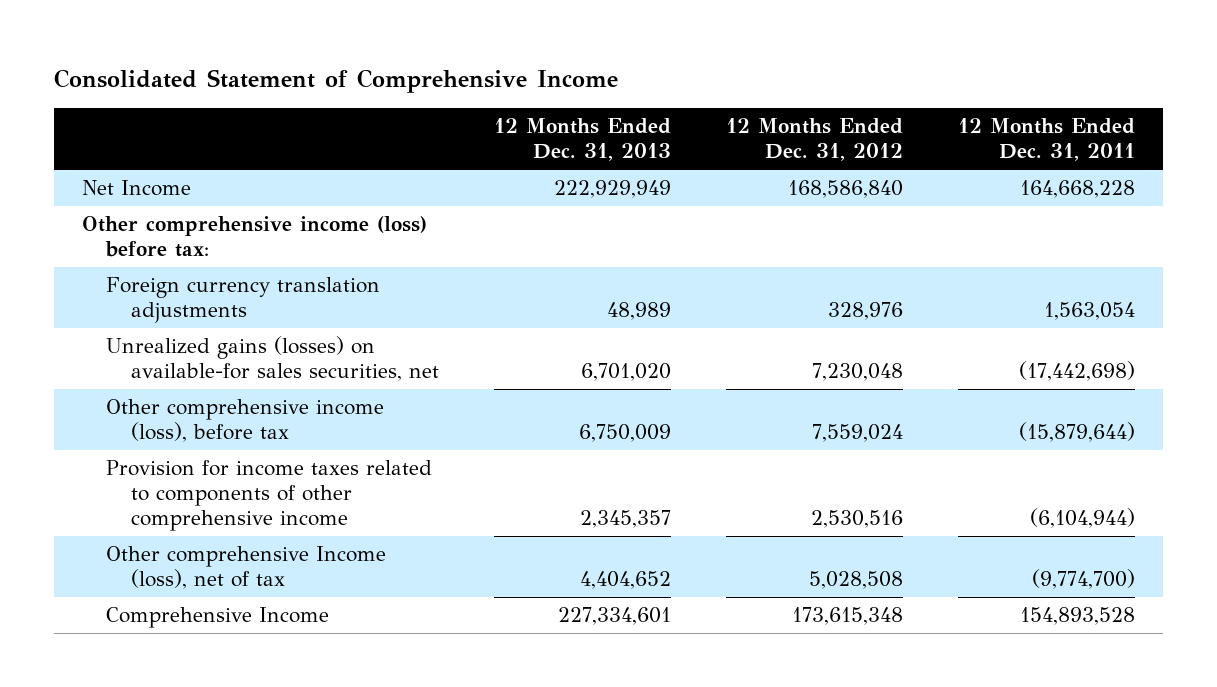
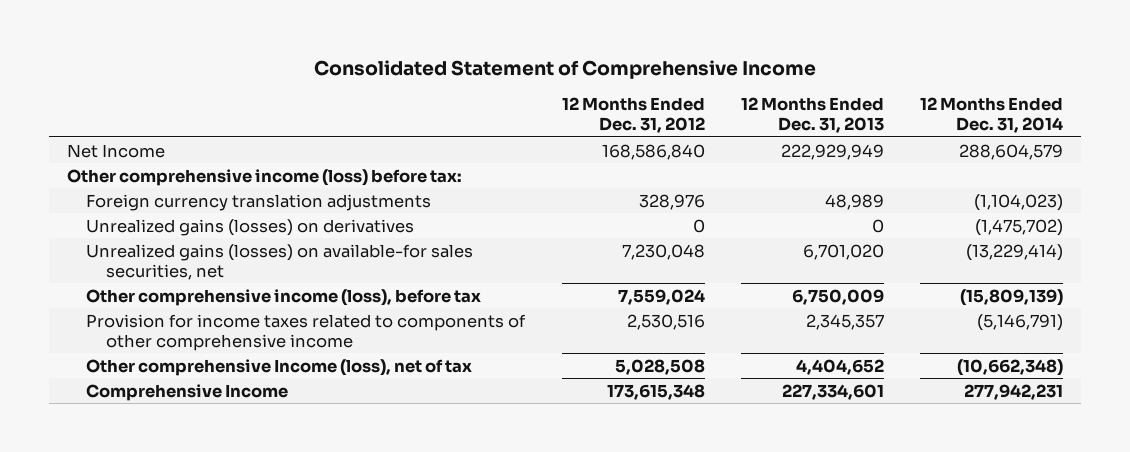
- | 12 Months Ended Dec. 31, 2013 | 12 Months Ended Dec. 31, 2012 | 12 Months Ended Dec. 31, 2011
+ | 12 Months Ended Dec. 31, 2012 | 12 Months Ended Dec. 31, 2013 | 12 Months Ended Dec. 31, 2014
+ Unrealized gains (losses) on derivatives | 0 | 0 | (1,475,702)

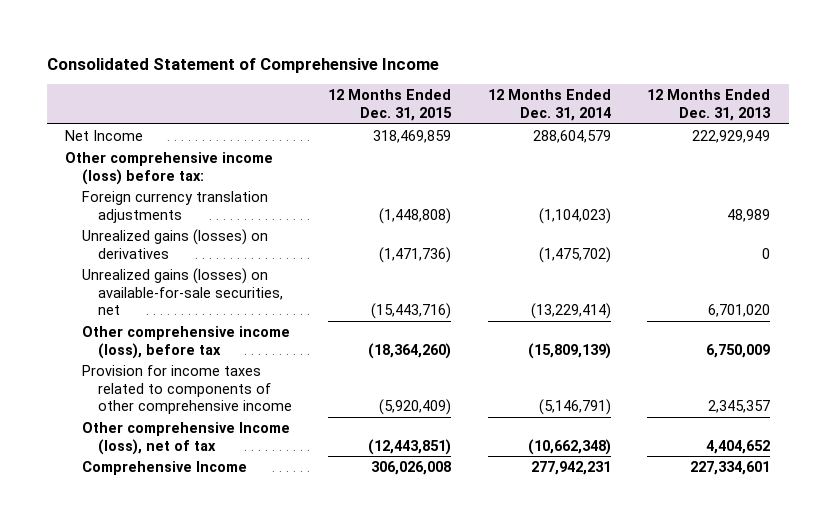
- | 12 Months Ended Dec. 31, 2012 | 12 Months Ended Dec. 31, 2013 | 12 Months Ended Dec. 31, 2014
+ | 12 Months Ended Dec. 31, 2015 | 12 Months Ended Dec. 31, 2014 | 12 Months Ended Dec. 31, 2013
- Unrealized gains (losses) on available-for sales securities, net | 7,230,048 | 6,701,020 | (13,229,414)
+ Unrealized gains (losses) on available-for-sale securities, net | (15,443,716) | (13,229,414) | 6,701,020

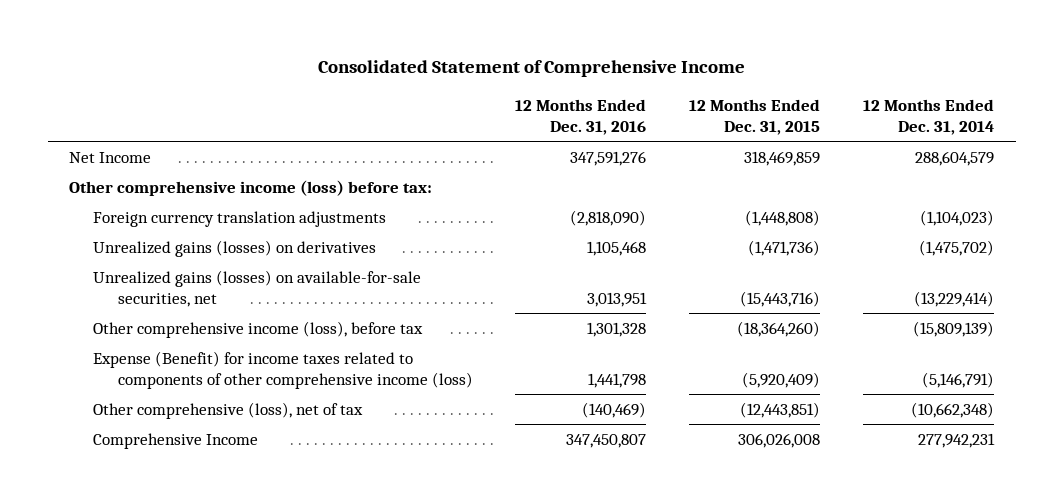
- | 12 Months Ended Dec. 31, 2015 | 12 Months Ended Dec. 31, 2014 | 12 Months Ended Dec. 31, 2013
+ | 12 Months Ended Dec. 31, 2016 | 12 Months Ended Dec. 31, 2015 | 12 Months Ended Dec. 31, 2014
- Provision for income taxes related to components of other comprehensive income | (5,920,409) | (5,146,791) | 2,345,357
- Other comprehensive Income (loss), net of tax | (12,443,851) | (10,662,348) | 4,404,652
+ Expense (Benefit) for income taxes related to components of other comprehensive income (loss) | 1,441,798 | (5,920,409) | (5,146,791)
+ Other comprehensive (loss), net of tax | (140,469) | (12,443,851) | (10,662,348)

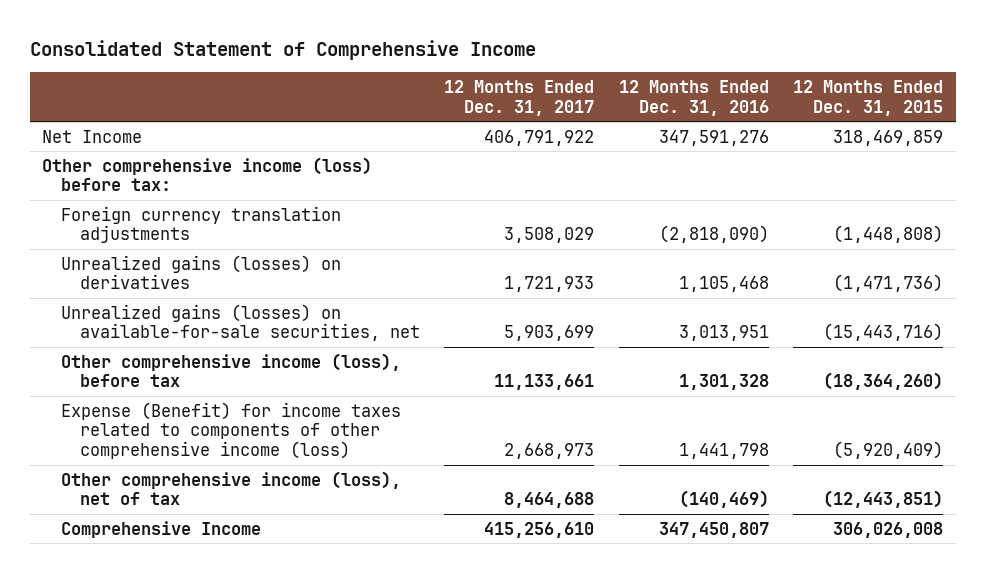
- | 12 Months Ended Dec. 31, 2016 | 12 Months Ended Dec. 31, 2015 | 12 Months Ended Dec. 31, 2014
+ | 12 Months Ended Dec. 31, 2017 | 12 Months Ended Dec. 31, 2016 | 12 Months Ended Dec. 31, 2015
- Other comprehensive (loss), net of tax | (140,469) | (12,443,851) | (10,662,348)
+ Other comprehensive income (loss), net of tax | 8,464,688 | (140,469) | (12,443,851)

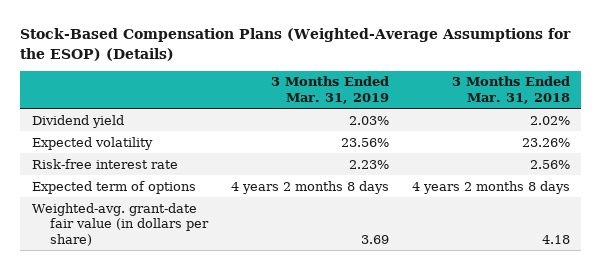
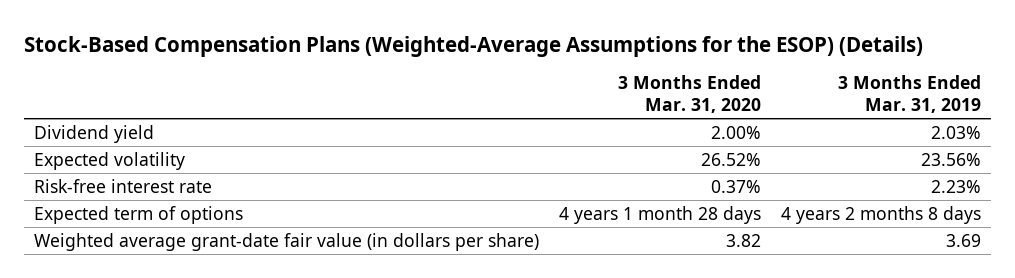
- | 3 Months Ended Mar. 31, 2019 | 3 Months Ended Mar. 31, 2018
+ | 3 Months Ended Mar. 31, 2020 | 3 Months Ended Mar. 31, 2019
- Weighted-avg. grant-date fair value (in dollars per share) | 3.69 | 4.18
+ Weighted average grant-date fair value (in dollars per share) | 3.82 | 3.69

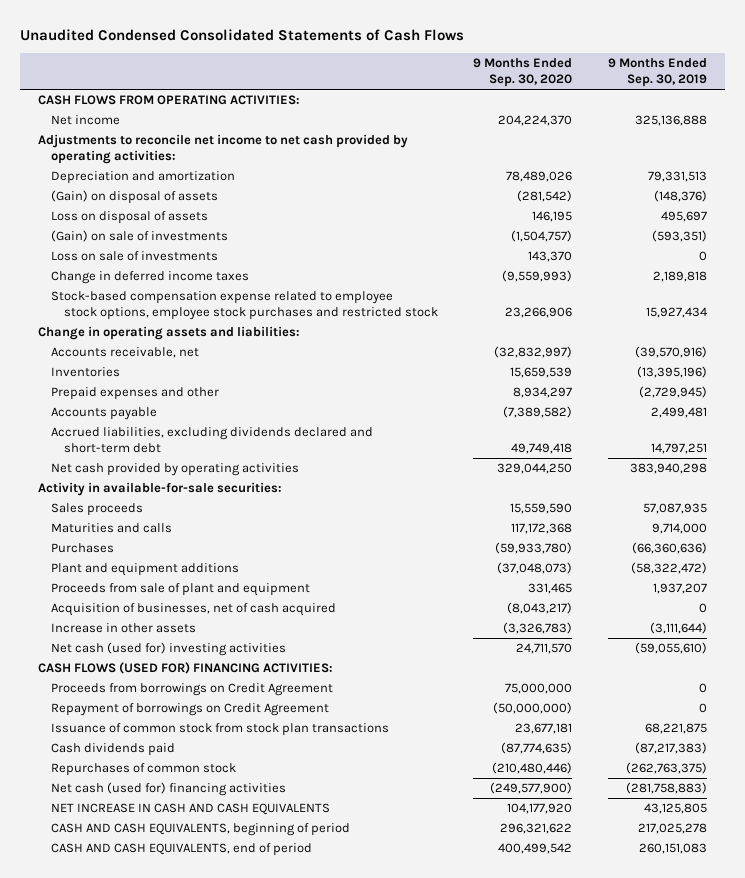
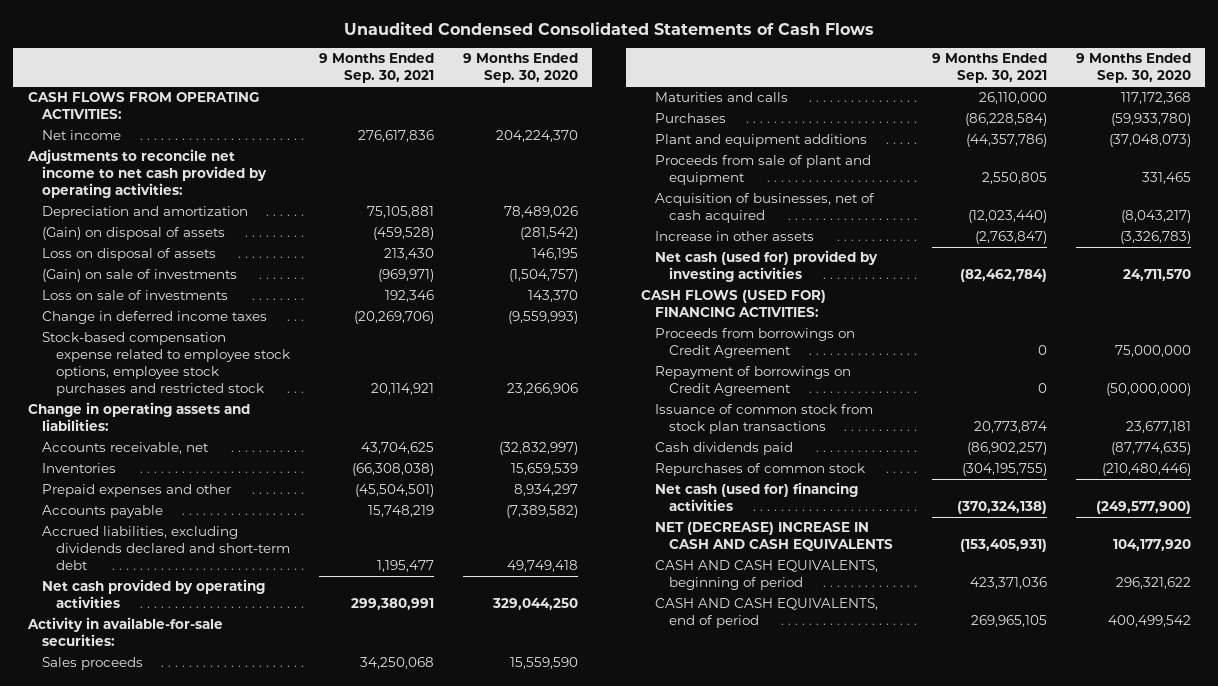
- | 9 Months Ended Sep. 30, 2020 | 9 Months Ended Sep. 30, 2019
+ | 9 Months Ended Sep. 30, 2021 | 9 Months Ended Sep. 30, 2020
- Net cash (used for) investing activities | 24,711,570 | (59,055,610)
+ Net cash (used for) provided by investing activities | (82,462,784) | 24,711,570
- NET INCREASE IN CASH AND CASH EQUIVALENTS | 104,177,920 | 43,125,805
+ NET (DECREASE) INCREASE IN CASH AND CASH EQUIVALENTS | (153,405,931) | 104,177,920

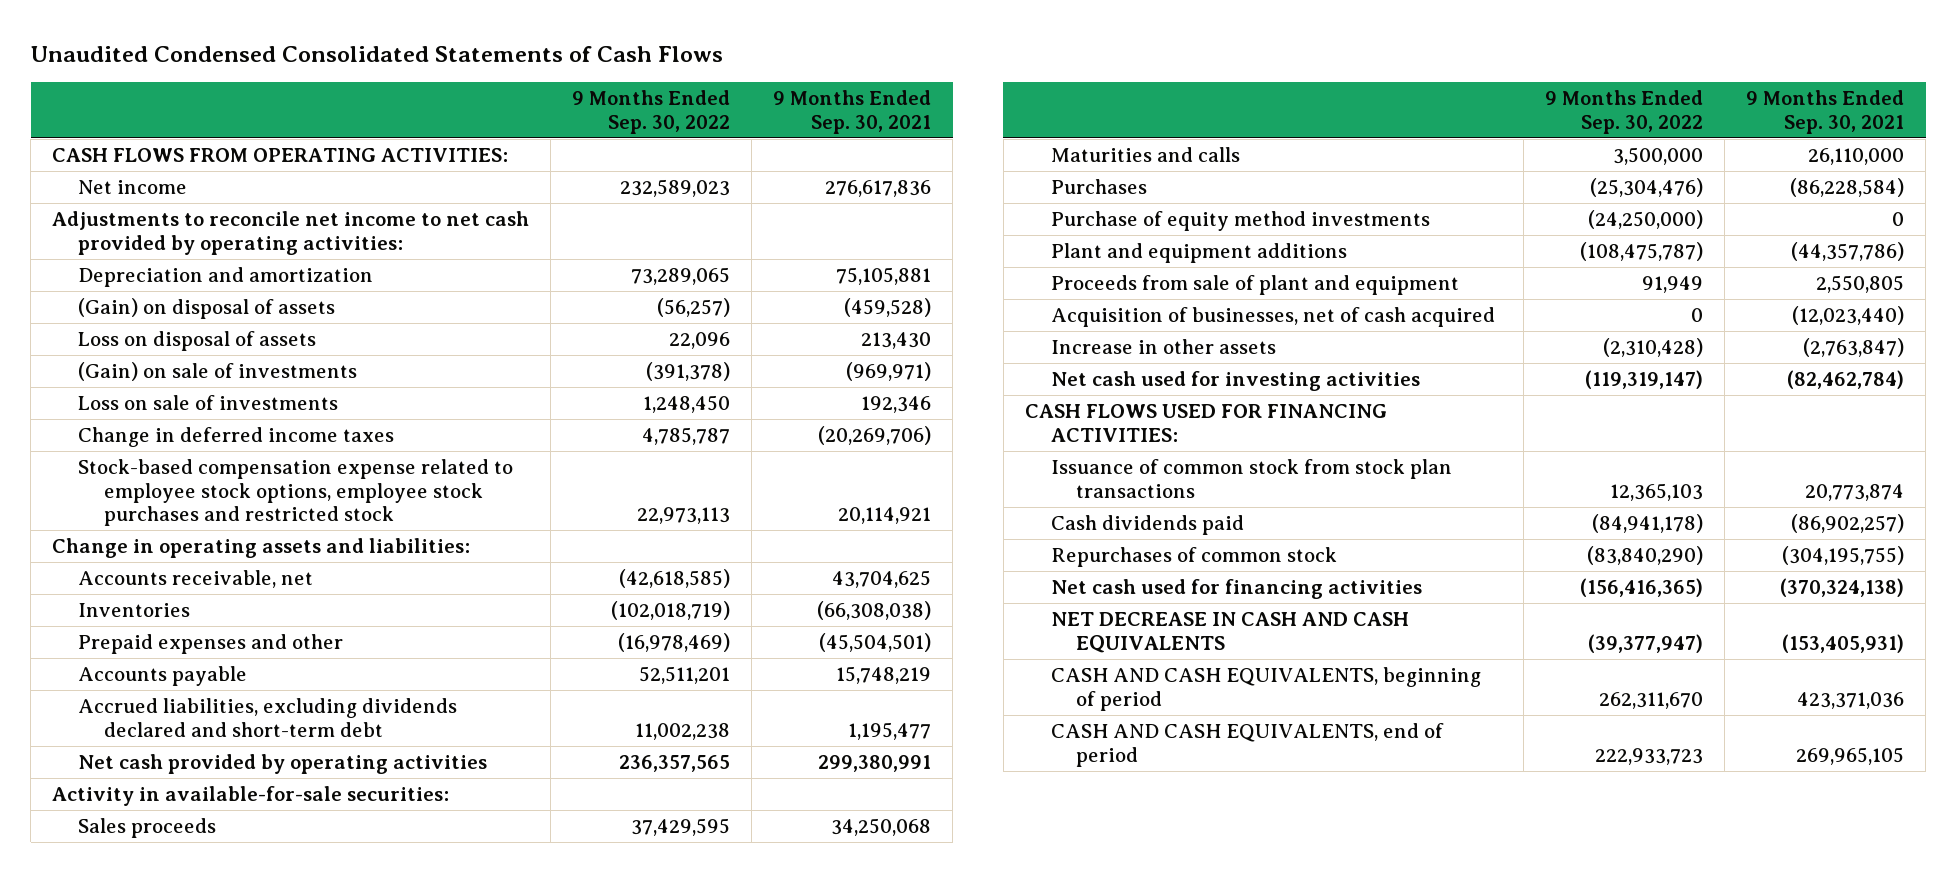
- | 9 Months Ended Sep. 30, 2021 | 9 Months Ended Sep. 30, 2020
+ | 9 Months Ended Sep. 30, 2022 | 9 Months Ended Sep. 30, 2021
+ Purchase of equity method investments | (24,250,000) | 0
- Net cash (used for) provided by investing activities | (82,462,784) | 24,711,570
- CASH FLOWS (USED FOR) FINANCING ACTIVITIES:
- Proceeds from borrowings on Credit Agreement | 0 | 75,000,000
- Repayment of borrowings on Credit Agreement | 0 | (50,000,000)
+ Net cash used for investing activities | (119,319,147) | (82,462,784)
+ CASH FLOWS USED FOR FINANCING ACTIVITIES:
- Net cash (used for) financing activities | (370,324,138) | (249,577,900)
- NET (DECREASE) INCREASE IN CASH AND CASH EQUIVALENTS | (153,405,931) | 104,177,920
+ Net cash used for financing activities | (156,416,365) | (370,324,138)
+ NET DECREASE IN CASH AND CASH EQUIVALENTS | (39,377,947) | (153,405,931)

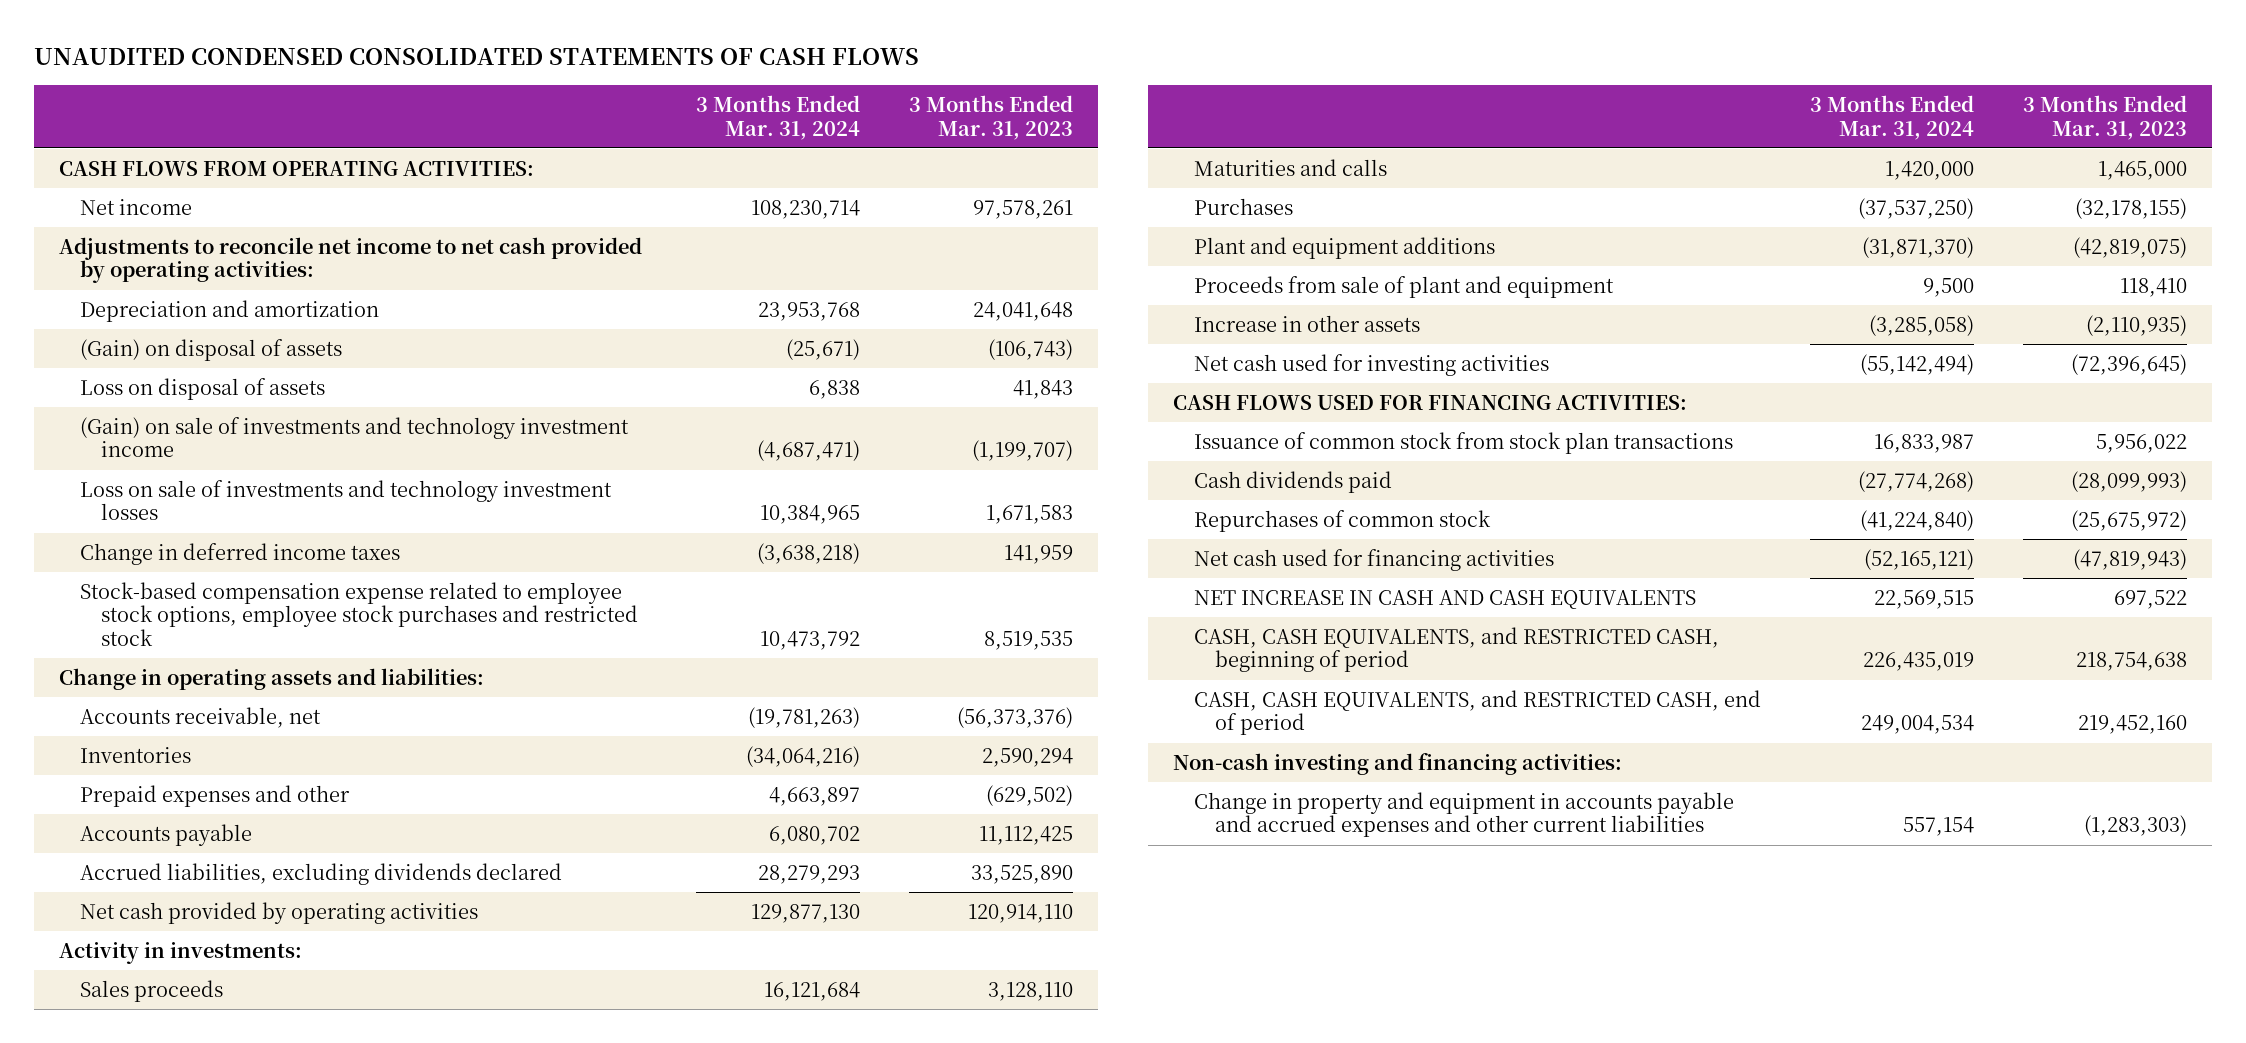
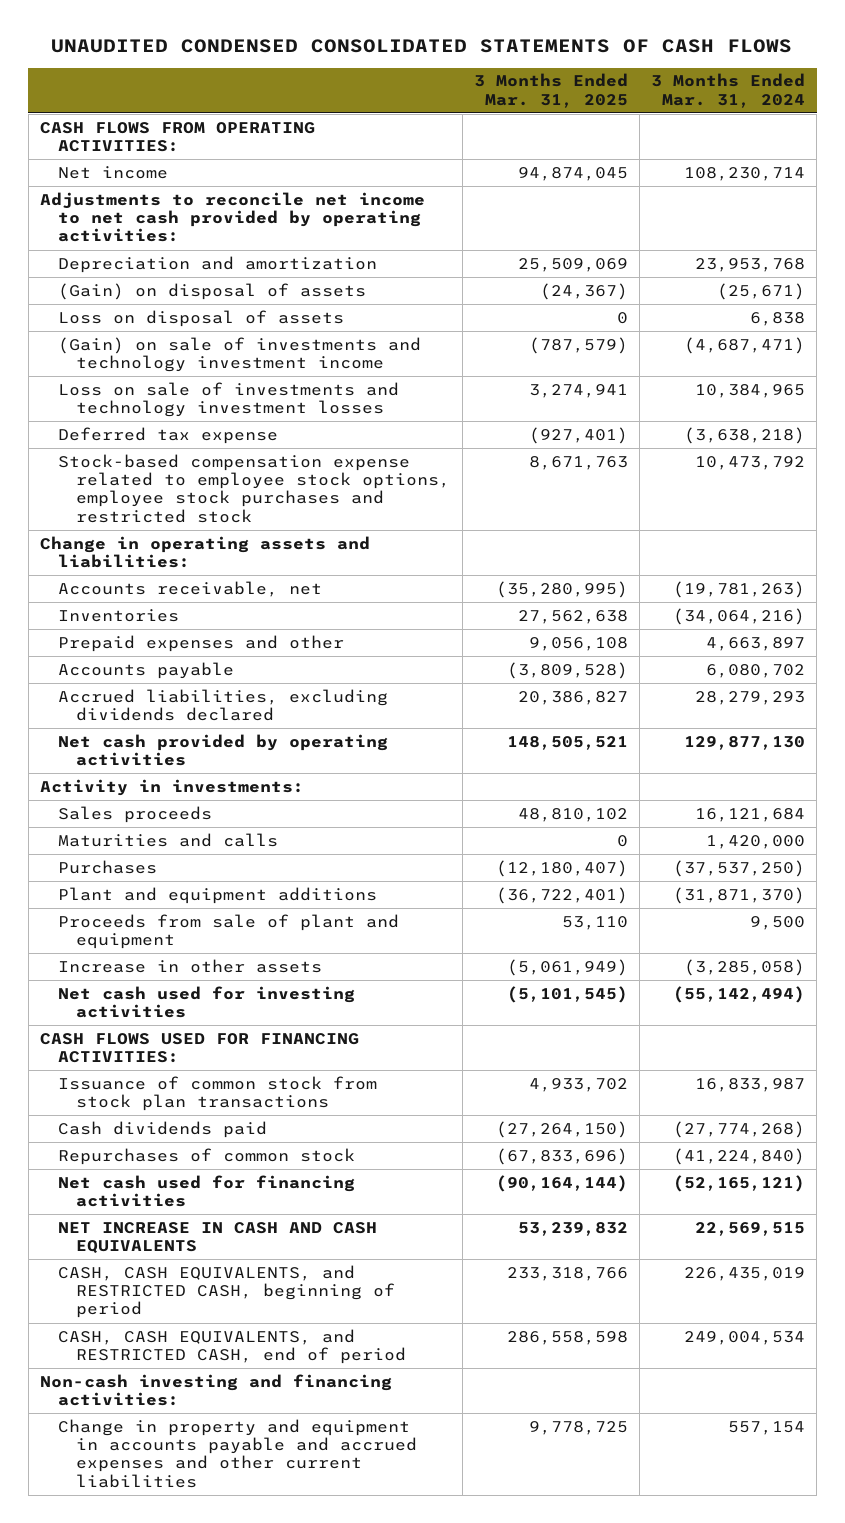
- | 3 Months Ended Mar. 31, 2024 | 3 Months Ended Mar. 31, 2023
+ | 3 Months Ended Mar. 31, 2025 | 3 Months Ended Mar. 31, 2024
- Change in deferred income taxes | (3,638,218) | 141,959
+ Deferred tax expense | (927,401) | (3,638,218)

